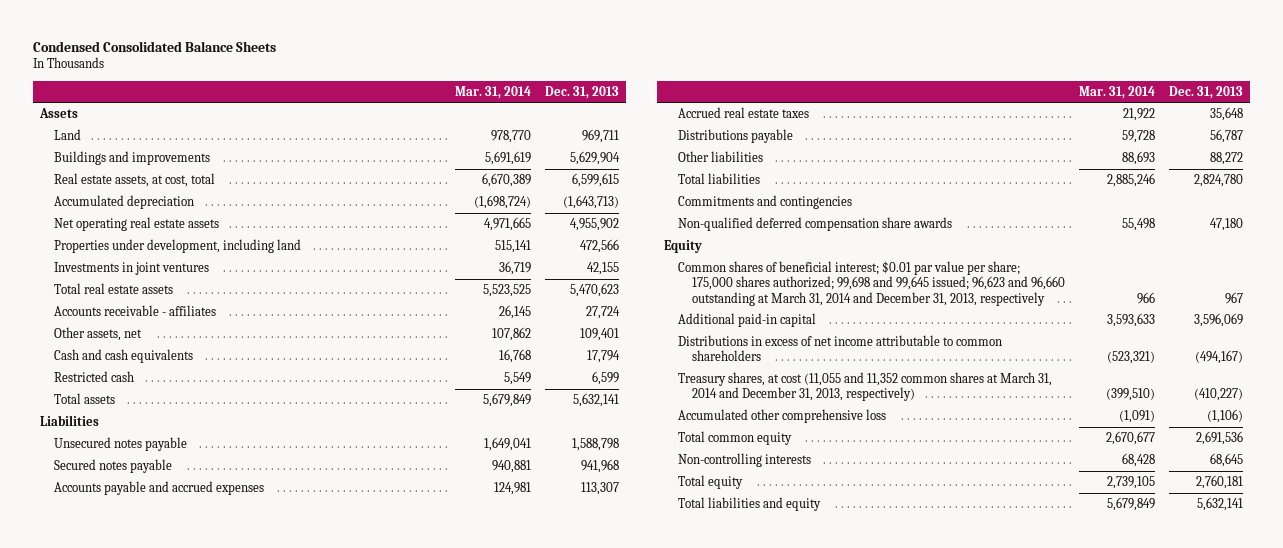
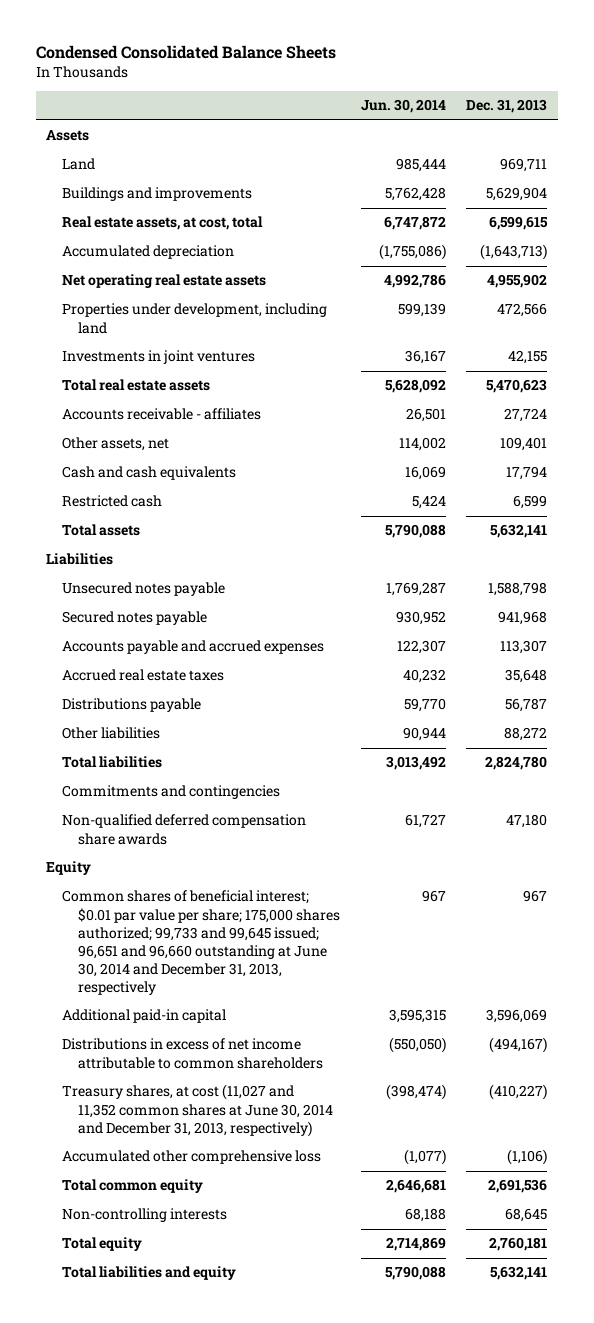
- | Mar. 31, 2014 | Dec. 31, 2013
+ | Jun. 30, 2014 | Dec. 31, 2013
- Common shares of beneficial interest; $0.01 par value per share; 175,000 shares authorized; 99,698 and 99,645 issued; 96,623 and 96,660 outstanding at March 31, 2014 and December 31, 2013, respectively | 966 | 967
+ Common shares of beneficial interest; $0.01 par value per share; 175,000 shares authorized; 99,733 and 99,645 issued; 96,651 and 96,660 outstanding at June 30, 2014 and December 31, 2013, respectively | 967 | 967
- Treasury shares, at cost (11,055 and 11,352 common shares at March 31, 2014 and December 31, 2013, respectively) | (399,510) | (410,227)
+ Treasury shares, at cost (11,027 and 11,352 common shares at June 30, 2014 and December 31, 2013, respectively) | (398,474) | (410,227)

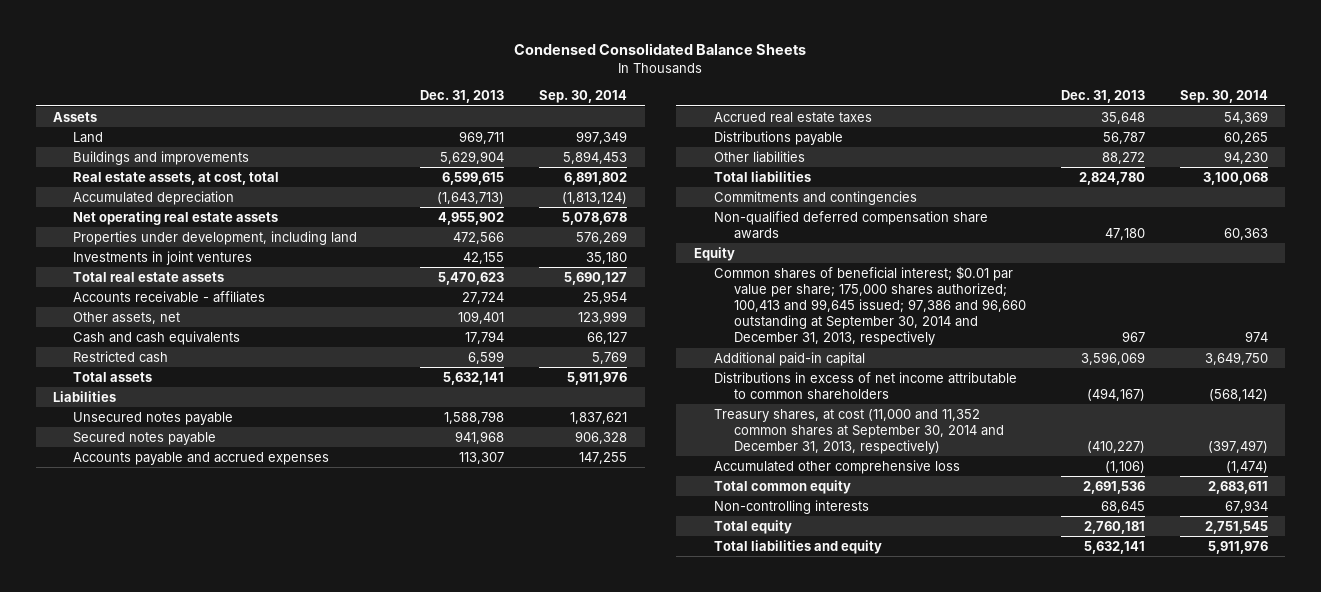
- | Jun. 30, 2014 | Dec. 31, 2013
+ | Dec. 31, 2013 | Sep. 30, 2014
- Common shares of beneficial interest; $0.01 par value per share; 175,000 shares authorized; 99,733 and 99,645 issued; 96,651 and 96,660 outstanding at June 30, 2014 and December 31, 2013, respectively | 967 | 967
+ Common shares of beneficial interest; $0.01 par value per share; 175,000 shares authorized; 100,413 and 99,645 issued; 97,386 and 96,660 outstanding at September 30, 2014 and December 31, 2013, respectively | 967 | 974
- Treasury shares, at cost (11,027 and 11,352 common shares at June 30, 2014 and December 31, 2013, respectively) | (398,474) | (410,227)
+ Treasury shares, at cost (11,000 and 11,352 common shares at September 30, 2014 and December 31, 2013, respectively) | (410,227) | (397,497)

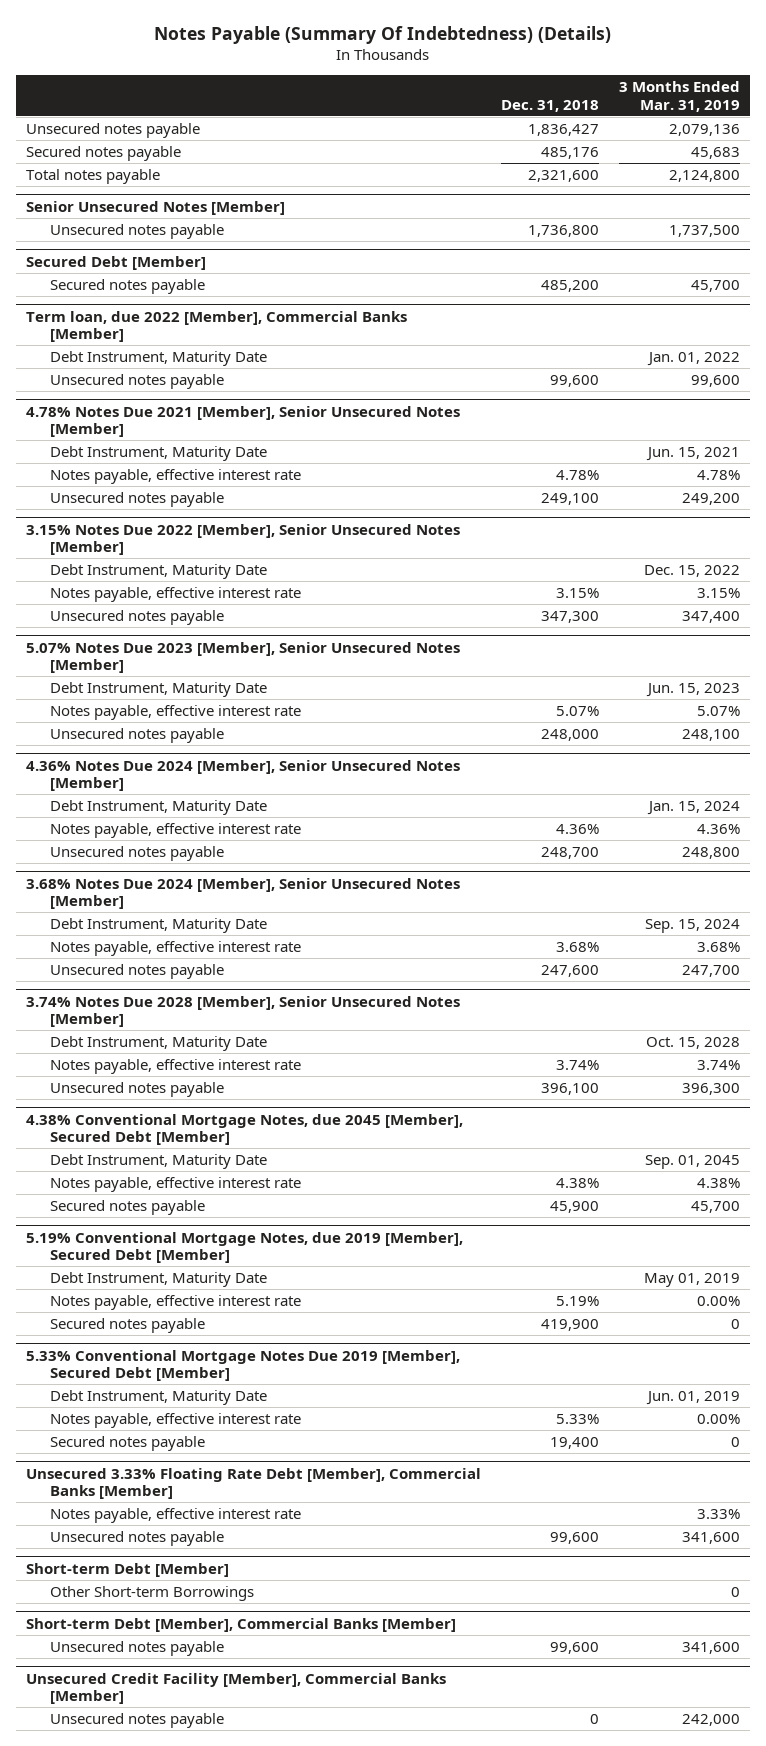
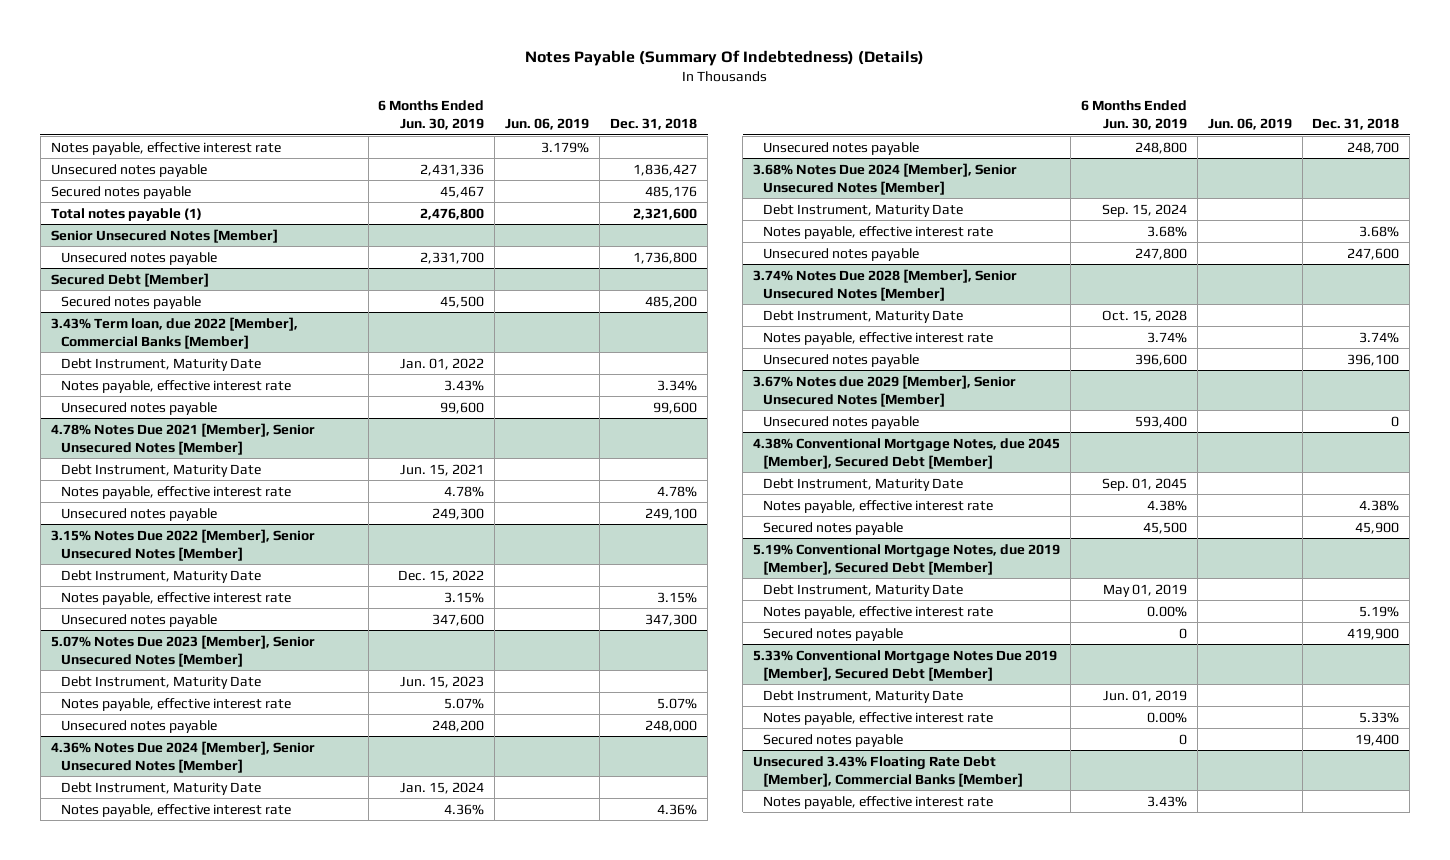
- | Dec. 31, 2018 | 3 Months Ended Mar. 31, 2019
+ | 6 Months Ended Jun. 30, 2019 | Jun. 06, 2019 | Dec. 31, 2018
+ Notes payable, effective interest rate | | 3.179% |
- Total notes payable | 2,321,600 | 2,124,800
+ Total notes payable (1) | 2,476,800 | | 2,321,600
- Term loan, due 2022 [Member], Commercial Banks [Member]
+ 3.43% Term loan, due 2022 [Member], Commercial Banks [Member]
+ Notes payable, effective interest rate | 3.43% | | 3.34%
+ 3.67% Notes due 2029 [Member], Senior Unsecured Notes [Member]
+ Unsecured notes payable | 593,400 | | 0
- Unsecured 3.33% Floating Rate Debt [Member], Commercial Banks [Member]
+ Unsecured 3.43% Floating Rate Debt [Member], Commercial Banks [Member]
- Unsecured notes payable | 99,600 | 341,600
- Short-term Debt [Member]
- Other Short-term Borrowings | | 0
- Short-term Debt [Member], Commercial Banks [Member]
- Unsecured notes payable | 99,600 | 341,600
- Unsecured Credit Facility [Member], Commercial Banks [Member]
- Unsecured notes payable | 0 | 242,000

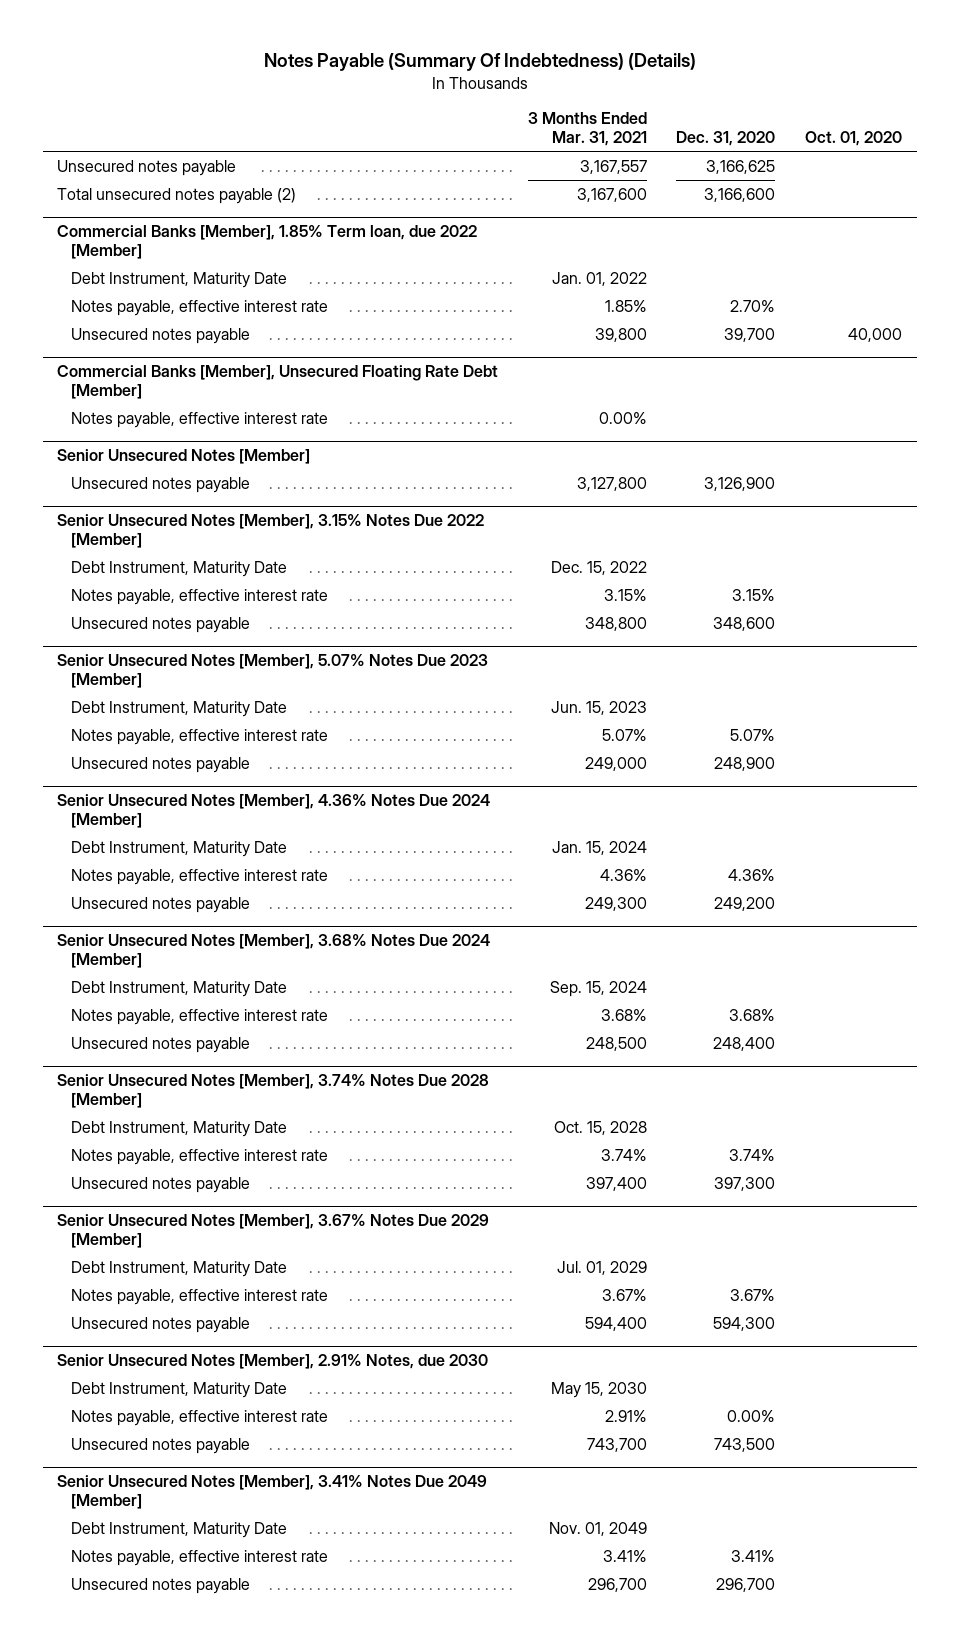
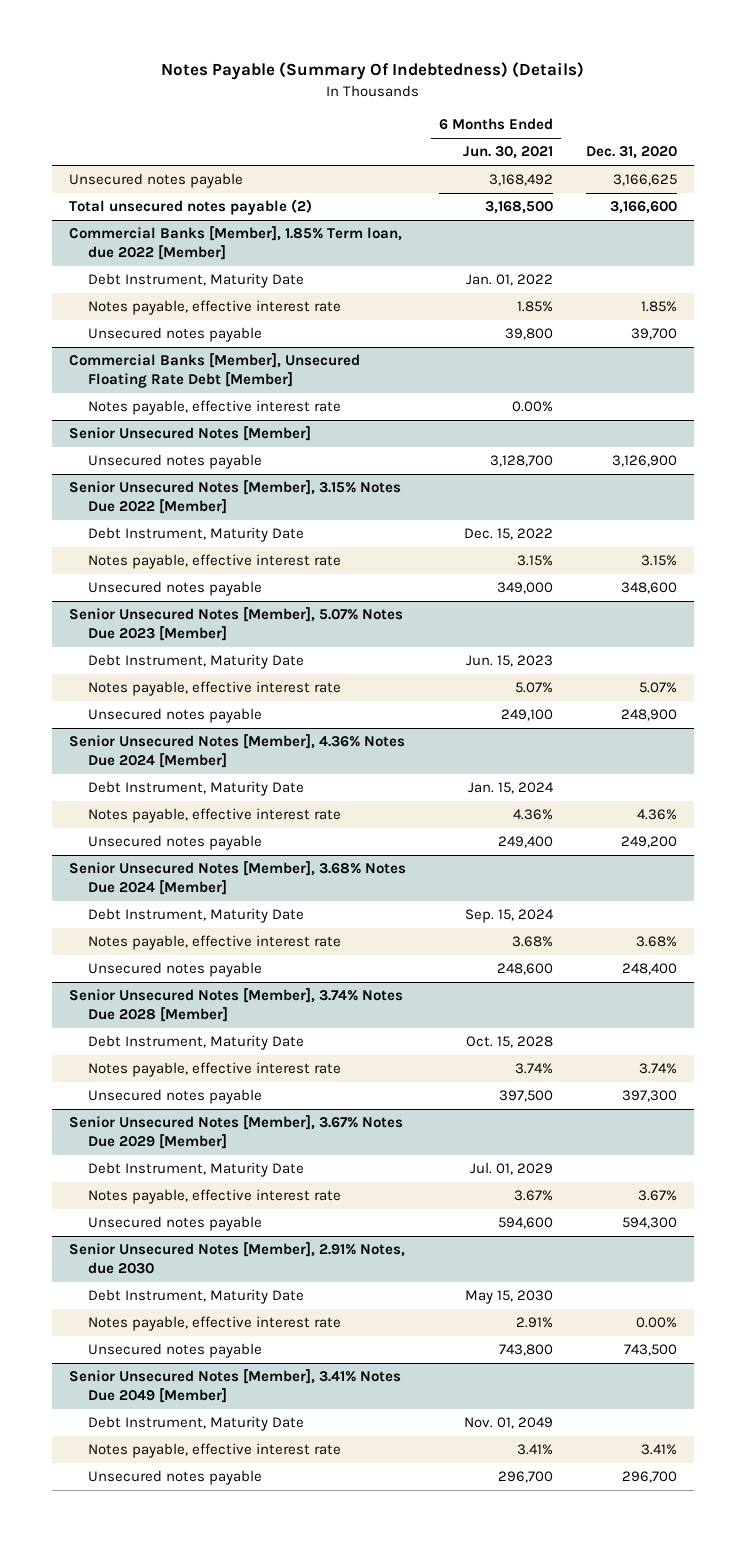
- | 3 Months Ended Mar. 31, 2021 | Dec. 31, 2020 | Oct. 01, 2020
+ | 6 Months Ended Jun. 30, 2021 | Dec. 31, 2020
@ Commercial Banks [Member], 1.85% Term loan, due 2022 [Member]
- Notes payable, effective interest rate | 1.85% | 2.70% |
+ Notes payable, effective interest rate | 1.85% | 1.85%

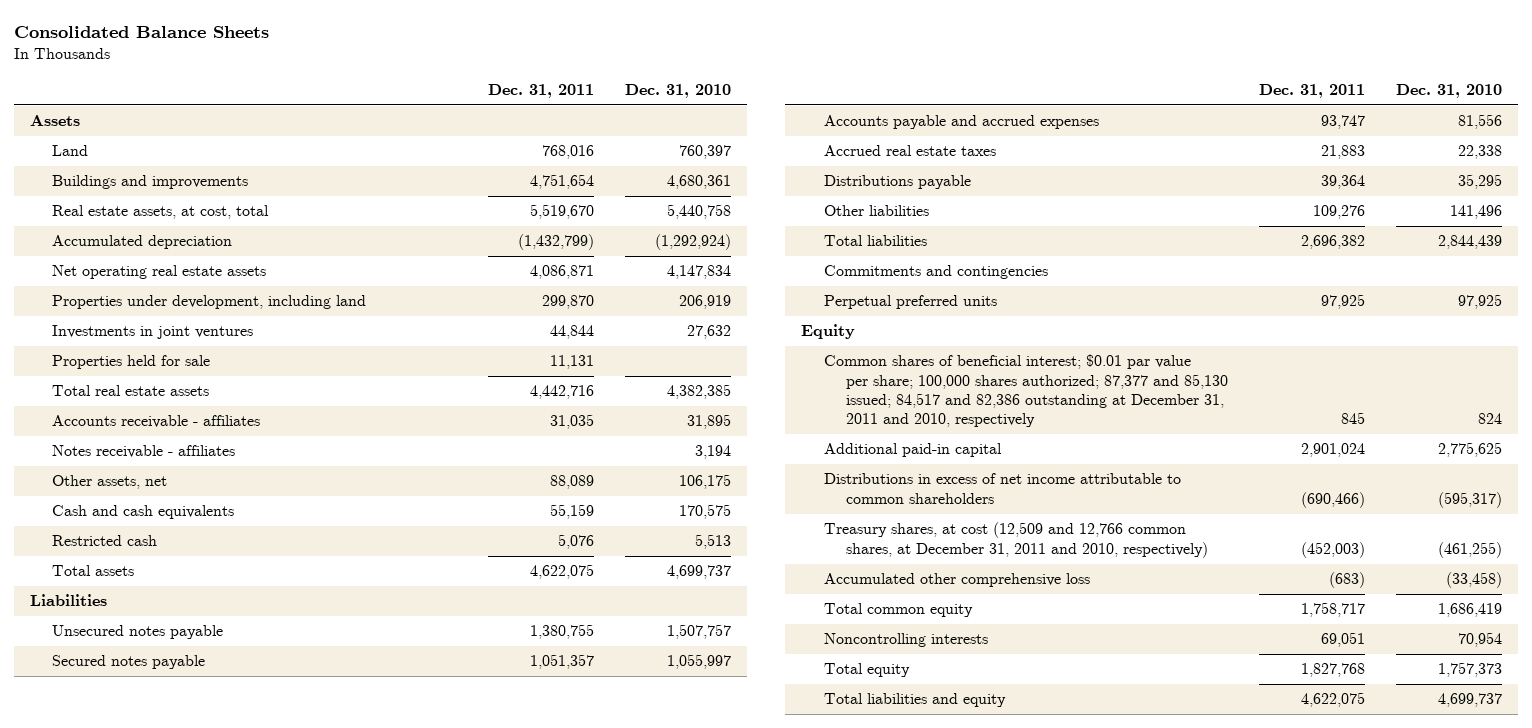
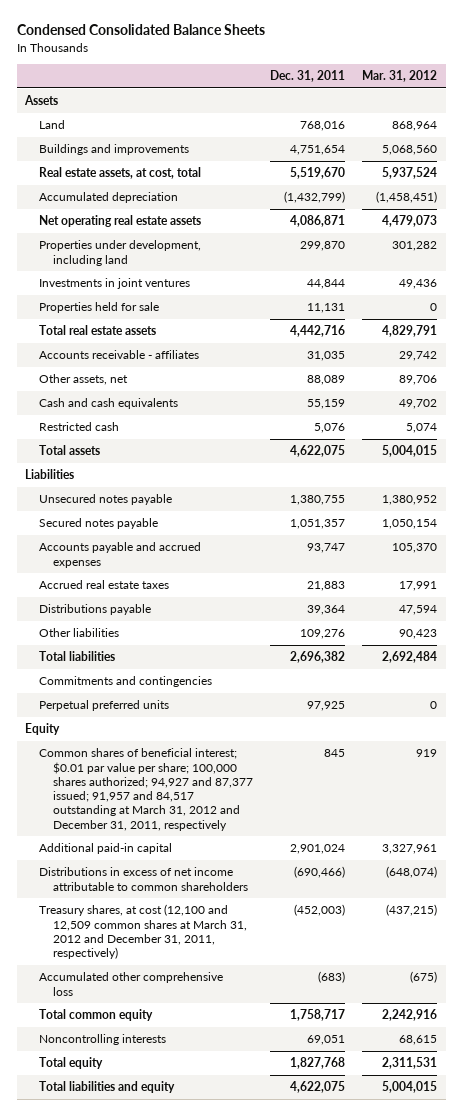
- Consolidated Balance Sheets
+ Condensed Consolidated Balance Sheets
- | Dec. 31, 2011 | Dec. 31, 2010
+ | Dec. 31, 2011 | Mar. 31, 2012
- Notes receivable - affiliates | | 3,194
- Common shares of beneficial interest; $0.01 par value per share; 100,000 shares authorized; 87,377 and 85,130 issued; 84,517 and 82,386 outstanding at December 31, 2011 and 2010, respectively | 845 | 824
+ Common shares of beneficial interest; $0.01 par value per share; 100,000 shares authorized; 94,927 and 87,377 issued; 91,957 and 84,517 outstanding at March 31, 2012 and December 31, 2011, respectively | 845 | 919
- Treasury shares, at cost (12,509 and 12,766 common shares, at December 31, 2011 and 2010, respectively) | (452,003) | (461,255)
+ Treasury shares, at cost (12,100 and 12,509 common shares at March 31, 2012 and December 31, 2011, respectively) | (452,003) | (437,215)

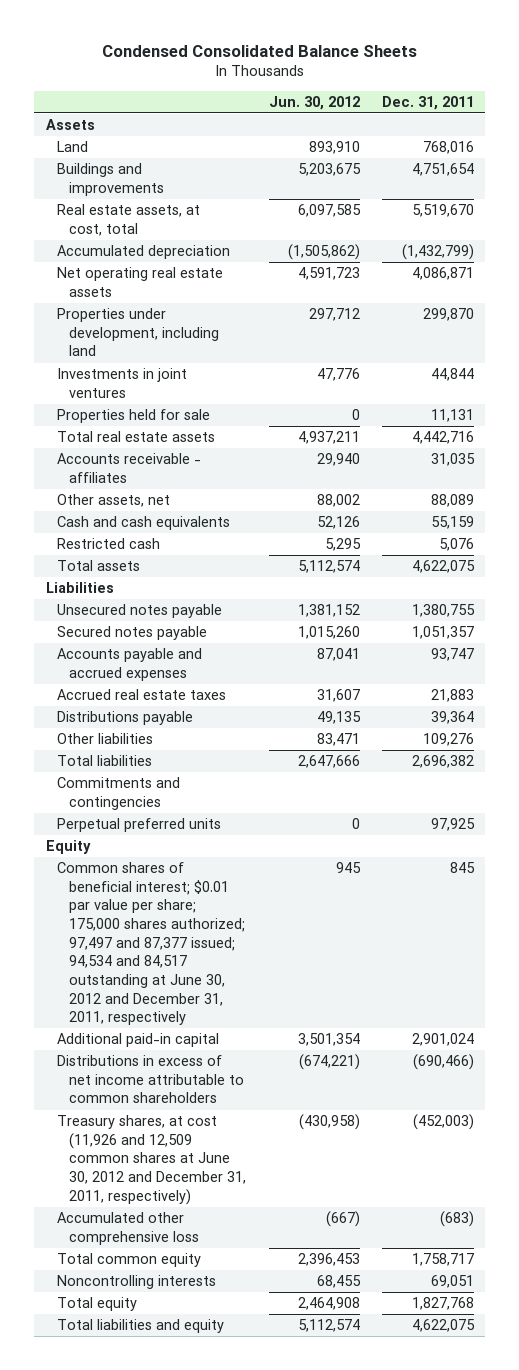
- | Dec. 31, 2011 | Mar. 31, 2012
+ | Jun. 30, 2012 | Dec. 31, 2011
- Common shares of beneficial interest; $0.01 par value per share; 100,000 shares authorized; 94,927 and 87,377 issued; 91,957 and 84,517 outstanding at March 31, 2012 and December 31, 2011, respectively | 845 | 919
+ Common shares of beneficial interest; $0.01 par value per share; 175,000 shares authorized; 97,497 and 87,377 issued; 94,534 and 84,517 outstanding at June 30, 2012 and December 31, 2011, respectively | 945 | 845
- Treasury shares, at cost (12,100 and 12,509 common shares at March 31, 2012 and December 31, 2011, respectively) | (452,003) | (437,215)
+ Treasury shares, at cost (11,926 and 12,509 common shares at June 30, 2012 and December 31, 2011, respectively) | (430,958) | (452,003)

